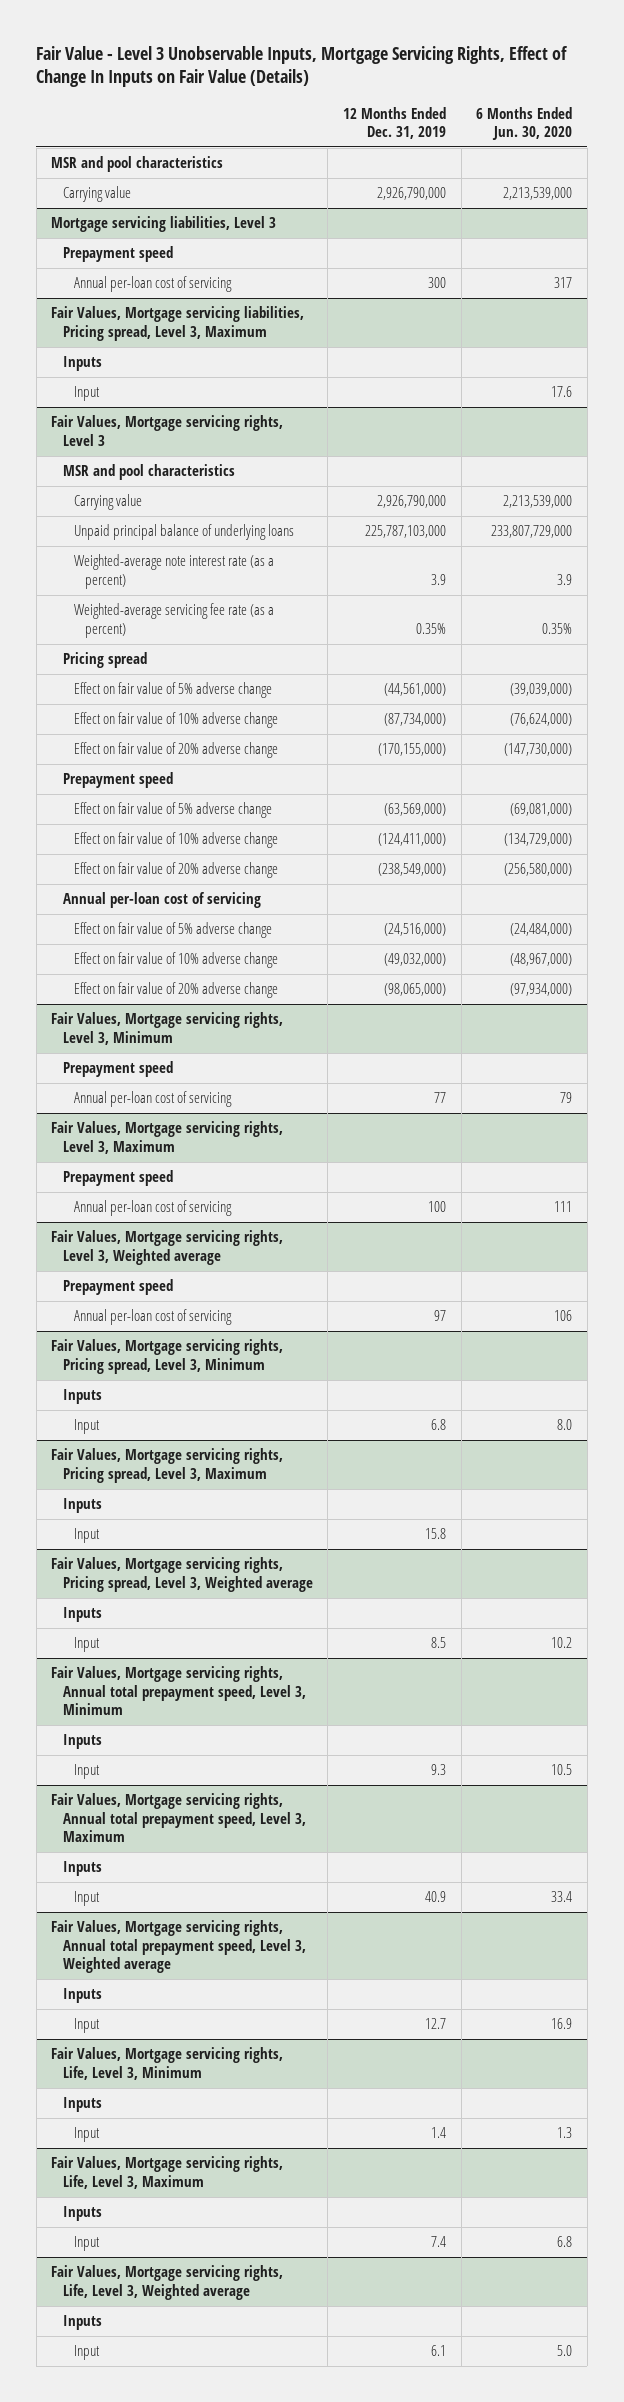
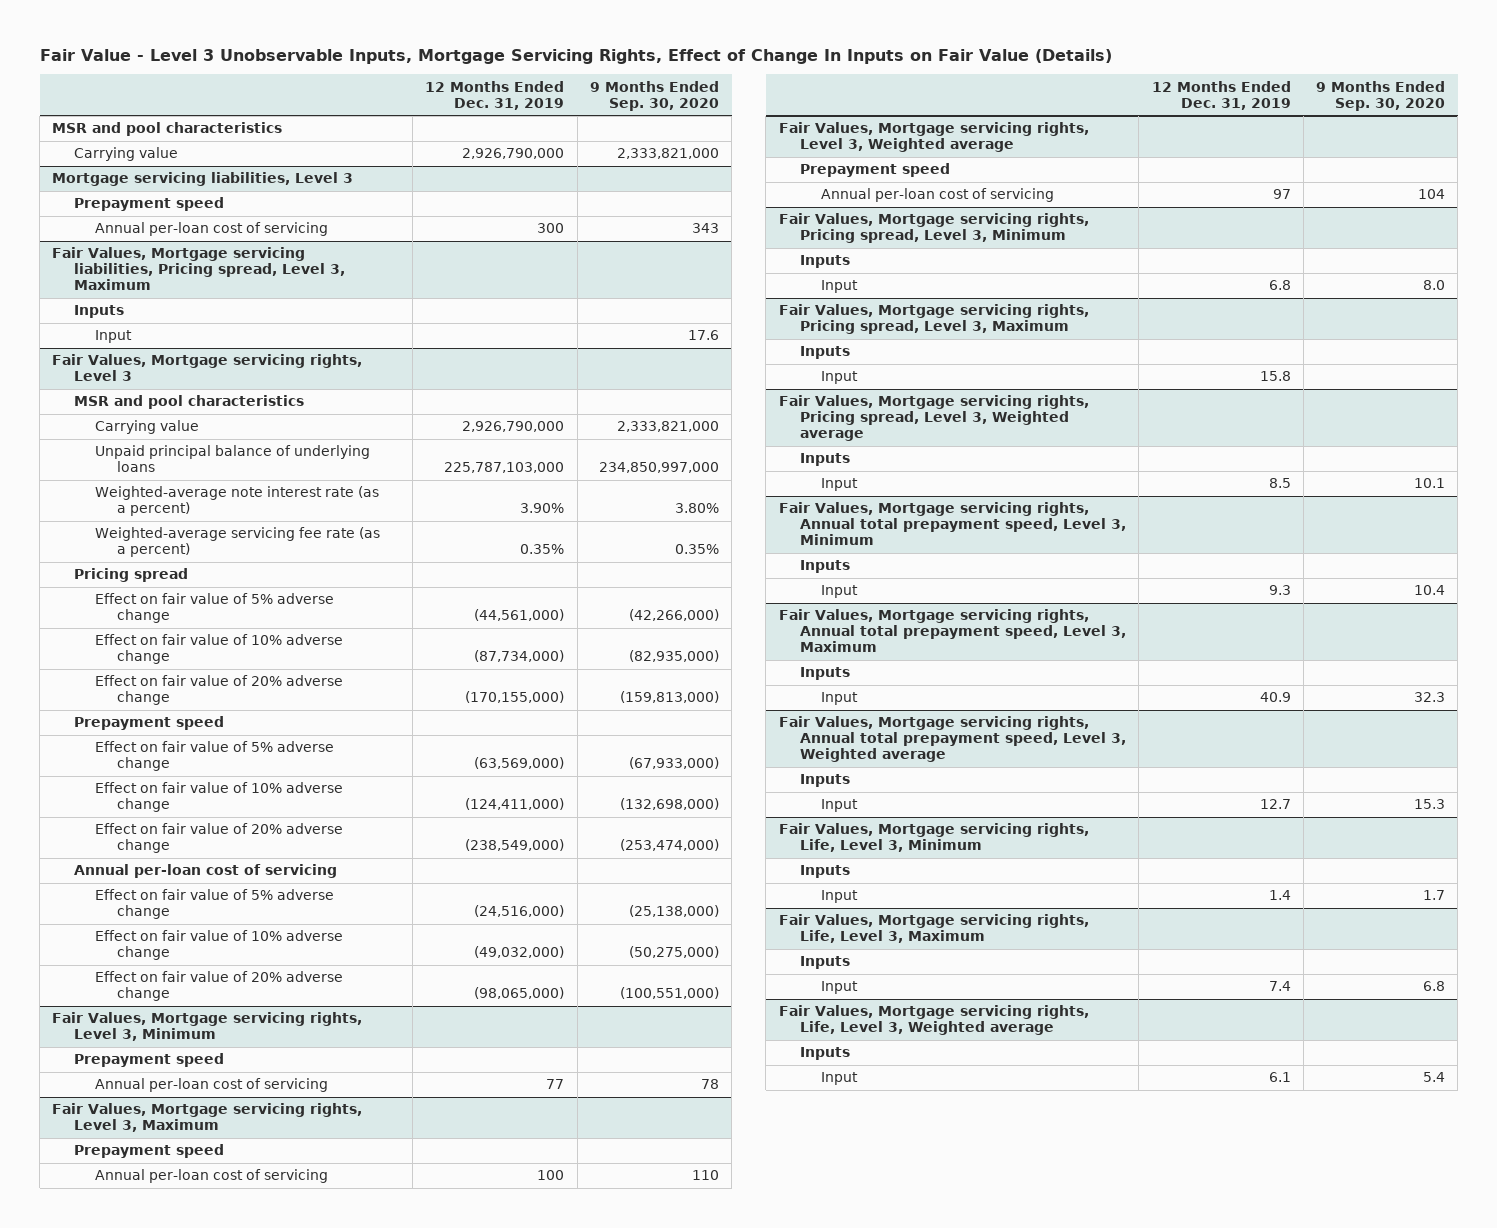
- | 12 Months Ended Dec. 31, 2019 | 6 Months Ended Jun. 30, 2020
+ | 12 Months Ended Dec. 31, 2019 | 9 Months Ended Sep. 30, 2020
@ Fair Values, Mortgage servicing rights, Level 3
- Weighted-average note interest rate (as a percent) | 3.9 | 3.9
+ Weighted-average note interest rate (as a percent) | 3.90% | 3.80%

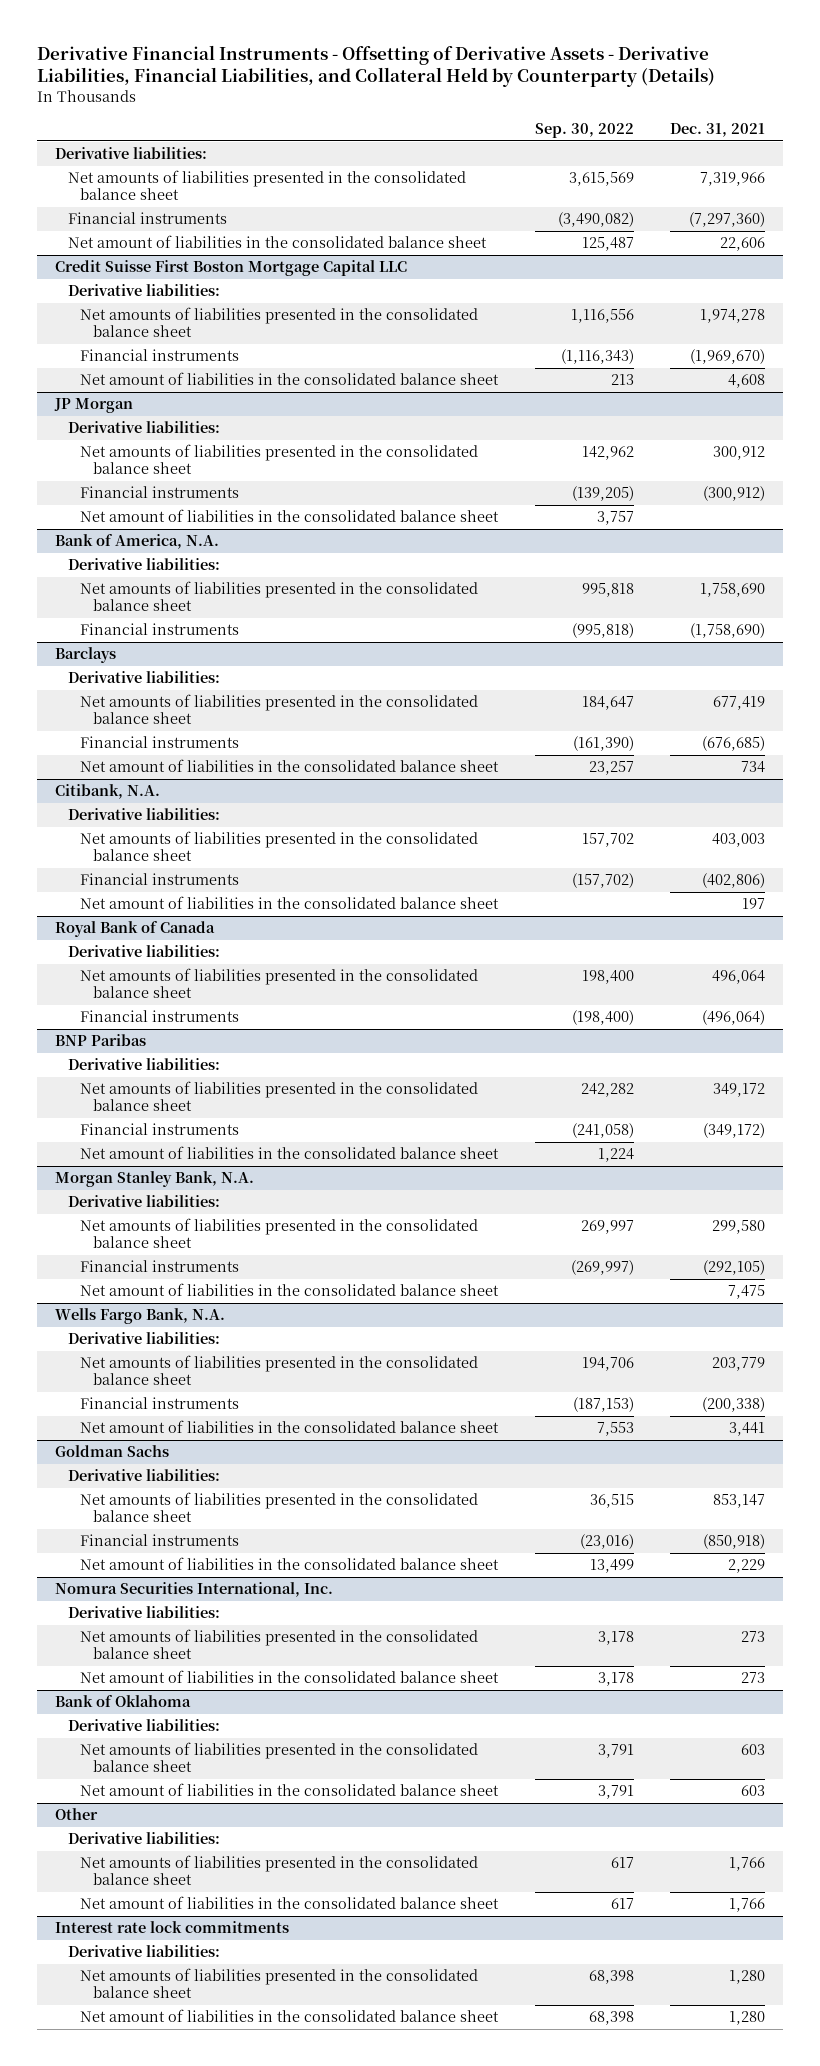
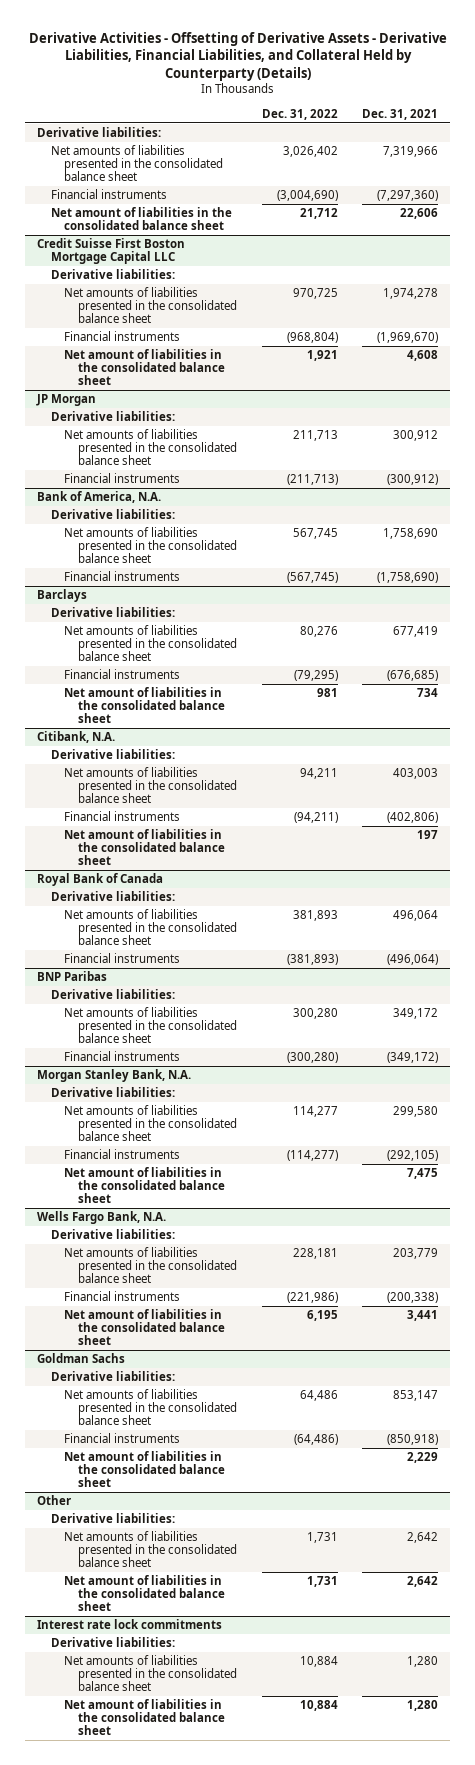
- Derivative Financial Instruments - Offsetting of Derivative Assets - Derivative Liabilities, Financial Liabilities, and Collateral Held by Counterparty (Details)
+ Derivative Activities - Offsetting of Derivative Assets - Derivative Liabilities, Financial Liabilities, and Collateral Held by Counterparty (Details)
- | Sep. 30, 2022 | Dec. 31, 2021
+ | Dec. 31, 2022 | Dec. 31, 2021
@ JP Morgan
- Net amount of liabilities in the consolidated balance sheet | 3,757 |
@ BNP Paribas
- Net amount of liabilities in the consolidated balance sheet | 1,224 |
- Nomura Securities International, Inc.
- Derivative liabilities:
- Net amounts of liabilities presented in the consolidated balance sheet | 3,178 | 273
- Net amount of liabilities in the consolidated balance sheet | 3,178 | 273
- Bank of Oklahoma
- Derivative liabilities:
- Net amounts of liabilities presented in the consolidated balance sheet | 3,791 | 603
- Net amount of liabilities in the consolidated balance sheet | 3,791 | 603
@ Other
- Net amounts of liabilities presented in the consolidated balance sheet | 617 | 1,766
- Net amount of liabilities in the consolidated balance sheet | 617 | 1,766
+ Net amounts of liabilities presented in the consolidated balance sheet | 1,731 | 2,642
+ Net amount of liabilities in the consolidated balance sheet | 1,731 | 2,642

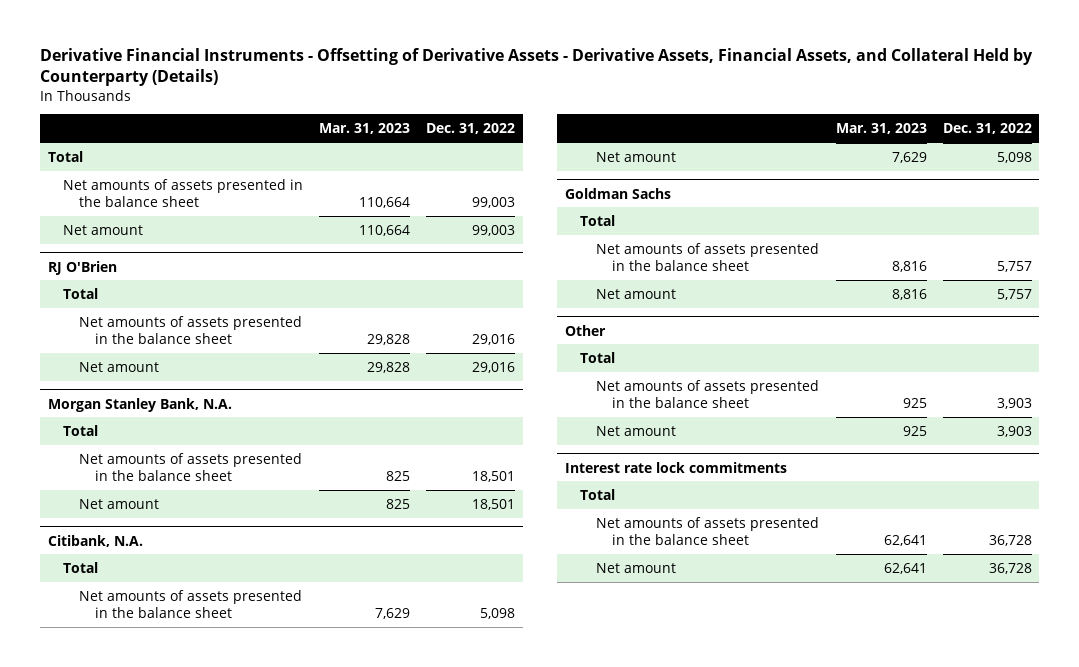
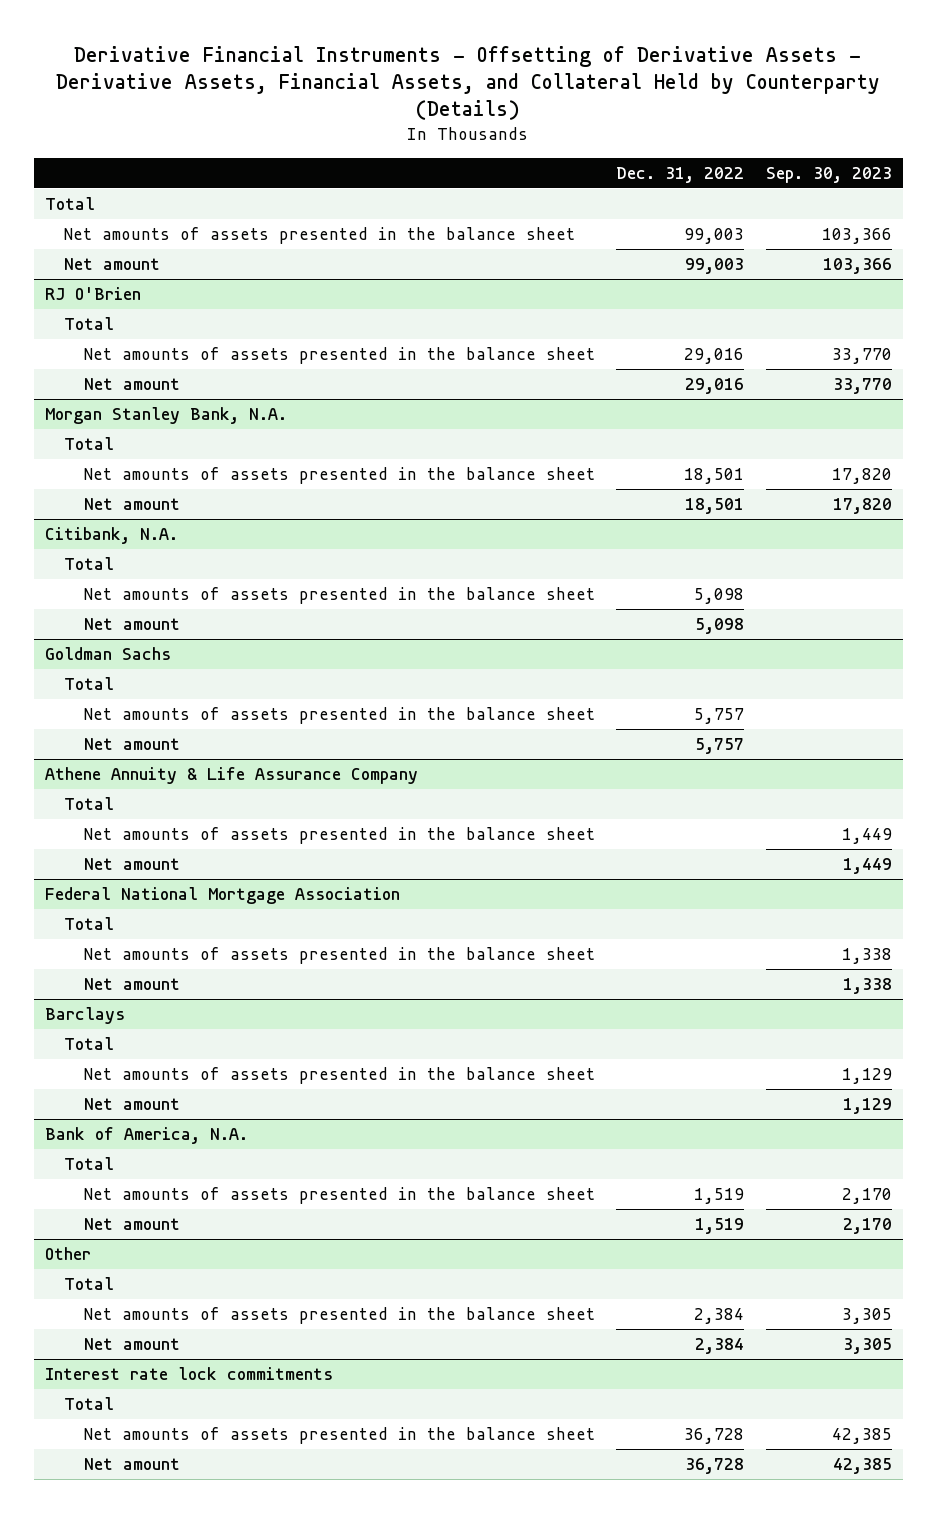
- | Mar. 31, 2023 | Dec. 31, 2022
+ | Dec. 31, 2022 | Sep. 30, 2023
+ Athene Annuity & Life Assurance Company
+ Total
+ Net amounts of assets presented in the balance sheet | | 1,449
+ Net amount | | 1,449
+ Federal National Mortgage Association
+ Total
+ Net amounts of assets presented in the balance sheet | | 1,338
+ Net amount | | 1,338
+ Barclays
+ Total
+ Net amounts of assets presented in the balance sheet | | 1,129
+ Net amount | | 1,129
+ Bank of America, N.A.
+ Total
+ Net amounts of assets presented in the balance sheet | 1,519 | 2,170
+ Net amount | 1,519 | 2,170
@ Other
- Net amounts of assets presented in the balance sheet | 925 | 3,903
- Net amount | 925 | 3,903
+ Net amounts of assets presented in the balance sheet | 2,384 | 3,305
+ Net amount | 2,384 | 3,305

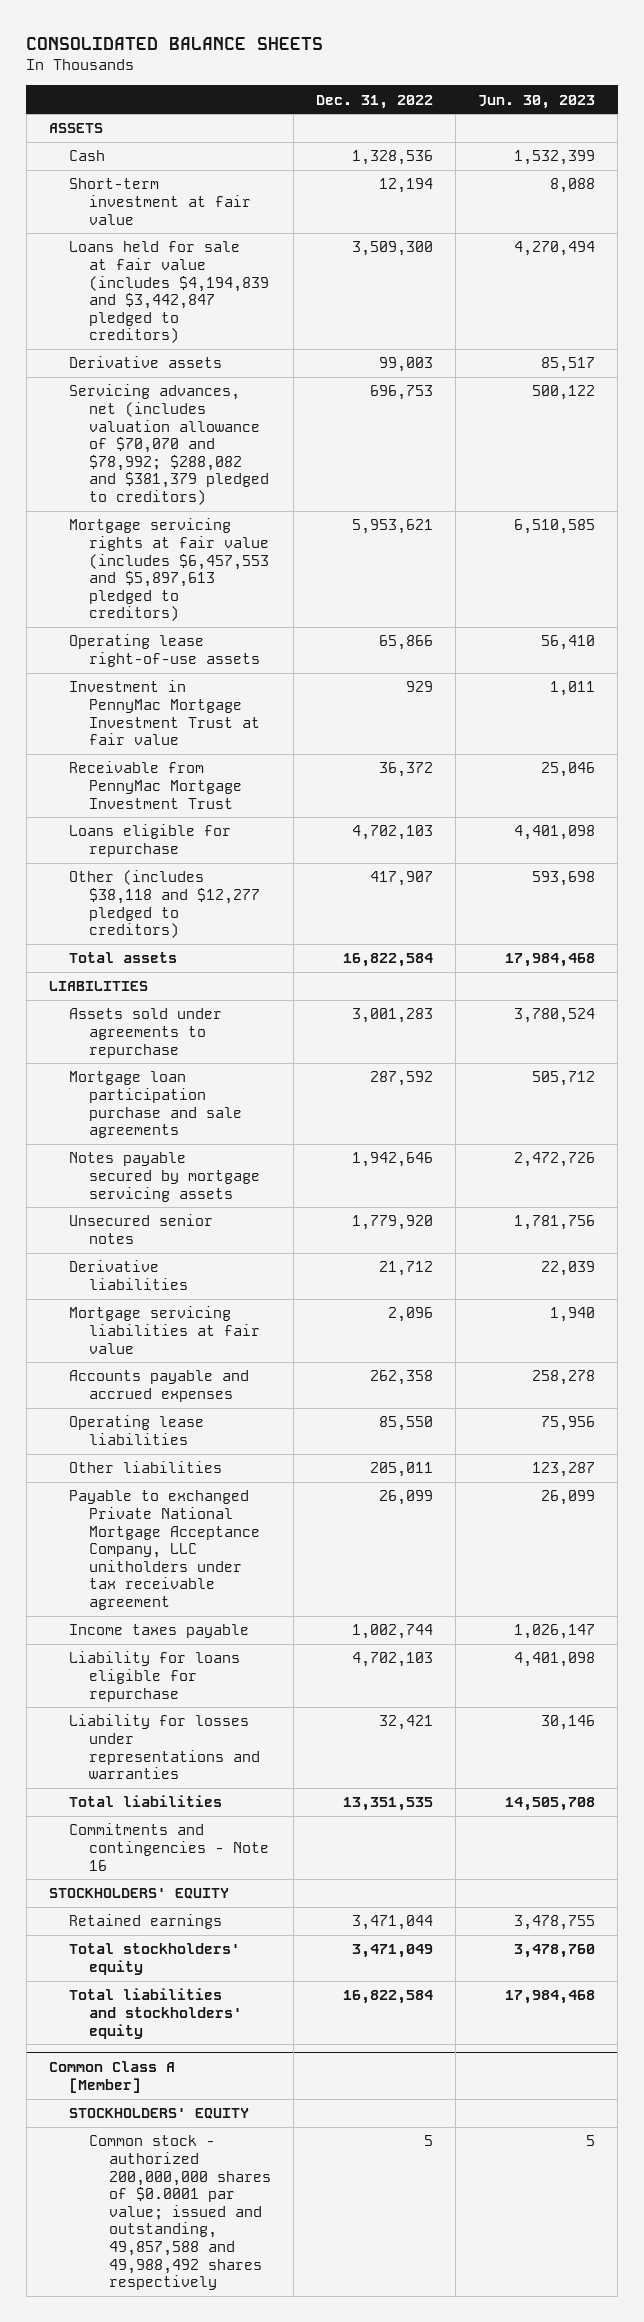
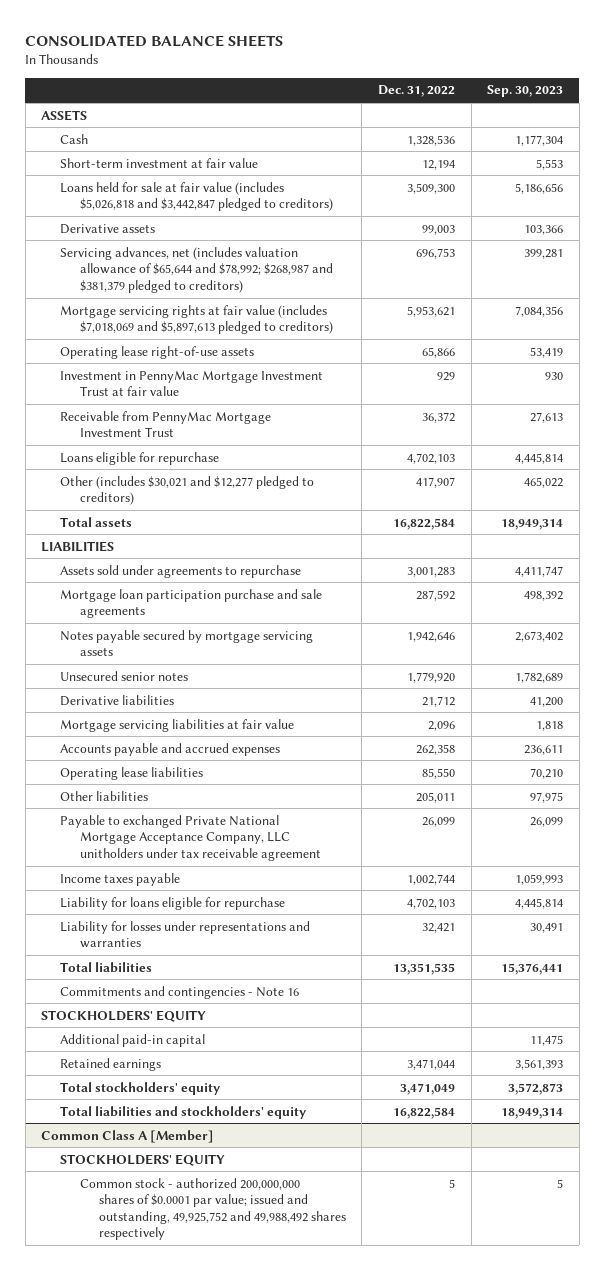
- | Dec. 31, 2022 | Jun. 30, 2023
+ | Dec. 31, 2022 | Sep. 30, 2023
- Loans held for sale at fair value (includes $4,194,839 and $3,442,847 pledged to creditors) | 3,509,300 | 4,270,494
+ Loans held for sale at fair value (includes $5,026,818 and $3,442,847 pledged to creditors) | 3,509,300 | 5,186,656
- Servicing advances, net (includes valuation allowance of $70,070 and $78,992; $288,082 and $381,379 pledged to creditors) | 696,753 | 500,122
- Mortgage servicing rights at fair value (includes $6,457,553 and $5,897,613 pledged to creditors) | 5,953,621 | 6,510,585
+ Servicing advances, net (includes valuation allowance of $65,644 and $78,992; $268,987 and $381,379 pledged to creditors) | 696,753 | 399,281
+ Mortgage servicing rights at fair value (includes $7,018,069 and $5,897,613 pledged to creditors) | 5,953,621 | 7,084,356
- Other (includes $38,118 and $12,277 pledged to creditors) | 417,907 | 593,698
+ Other (includes $30,021 and $12,277 pledged to creditors) | 417,907 | 465,022
+ Additional paid-in capital | | 11,475
@ Common Class A [Member]
- Common stock - authorized 200,000,000 shares of $0.0001 par value; issued and outstanding, 49,857,588 and 49,988,492 shares respectively | 5 | 5
+ Common stock - authorized 200,000,000 shares of $0.0001 par value; issued and outstanding, 49,925,752 and 49,988,492 shares respectively | 5 | 5

